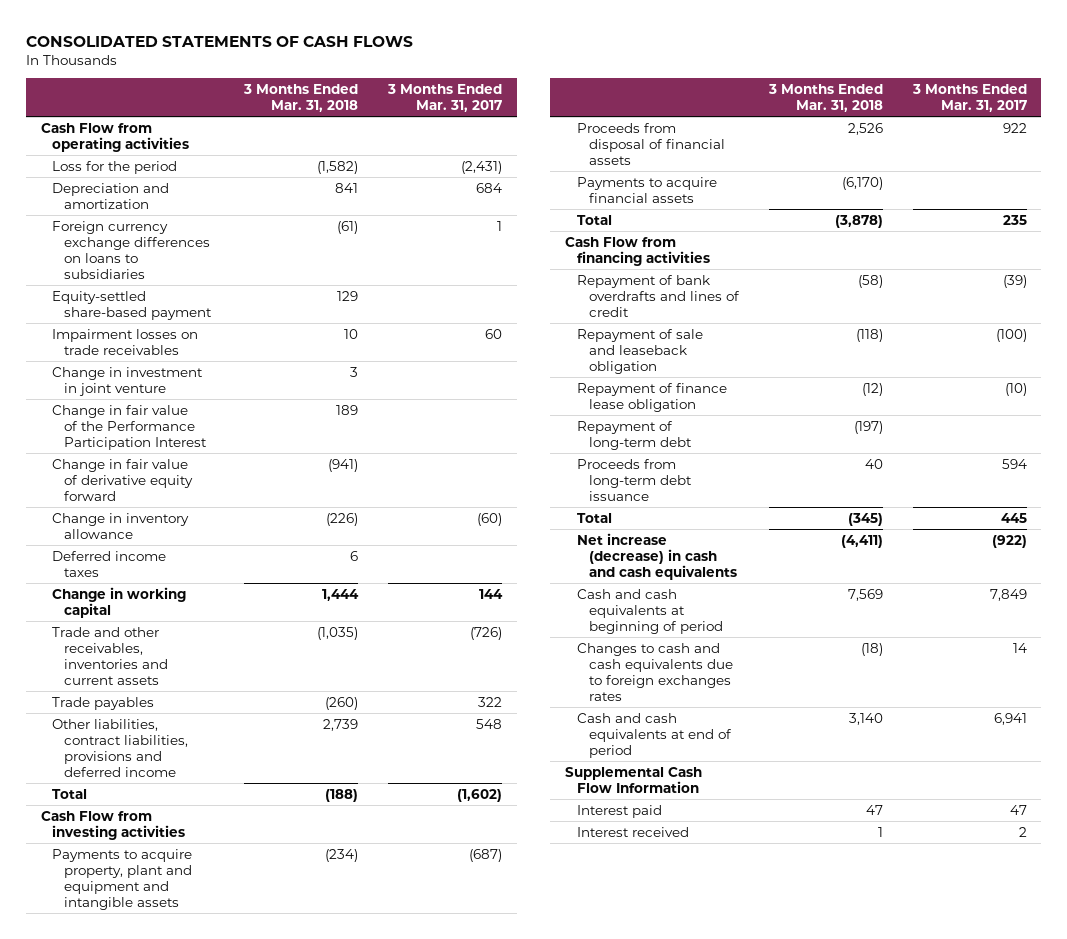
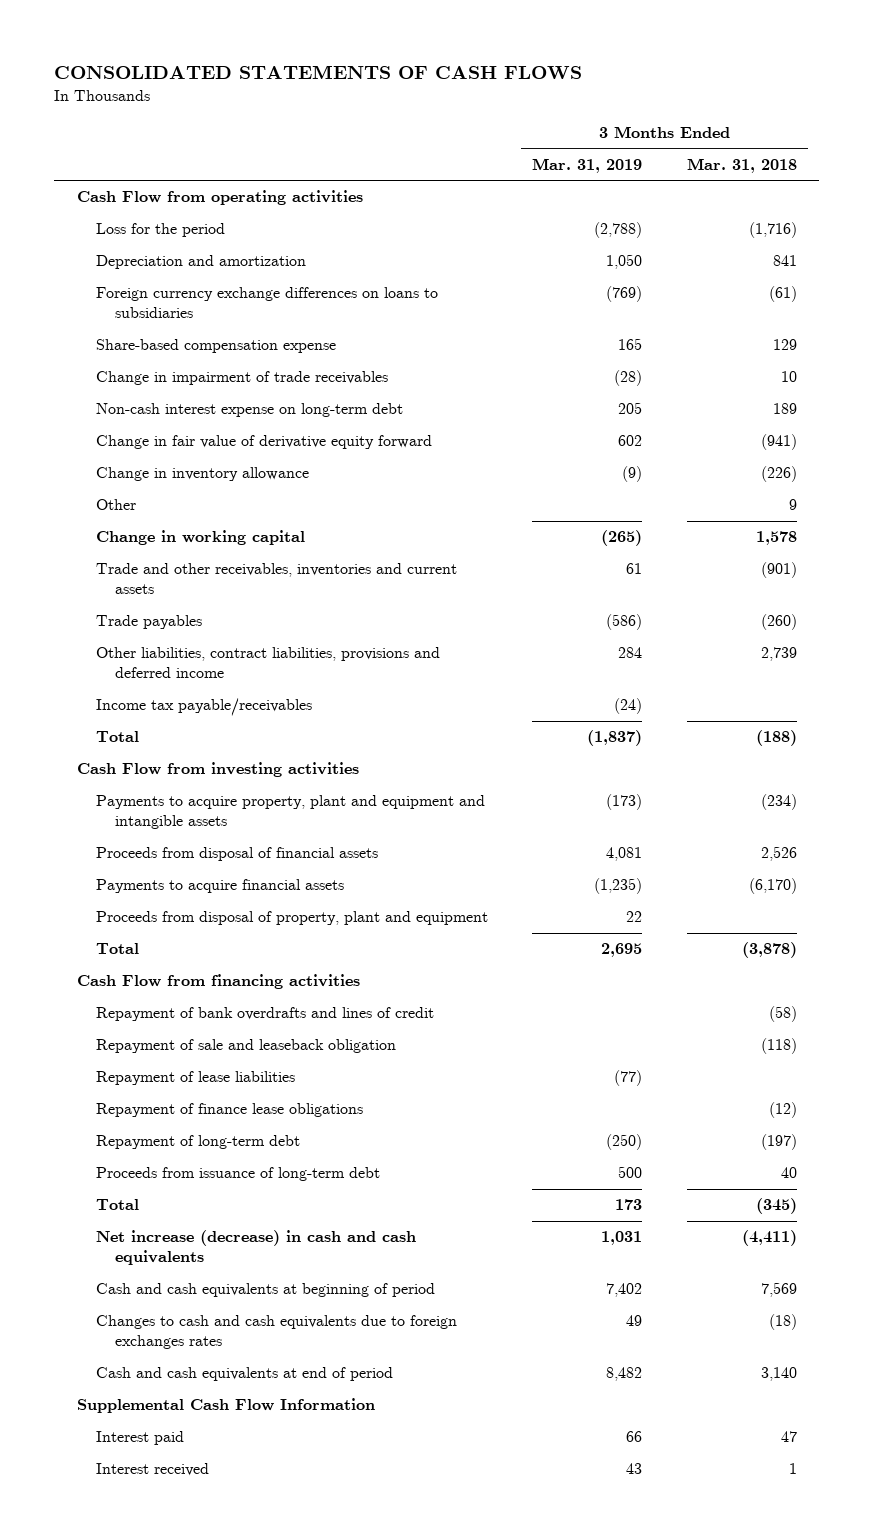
- | 3 Months Ended Mar. 31, 2018 | 3 Months Ended Mar. 31, 2017
+ | 3 Months Ended Mar. 31, 2019 | 3 Months Ended Mar. 31, 2018
- Loss for the period | (1,582) | (2,431)
+ Loss for the period | (2,788) | (1,716)
- Equity-settled share-based payment | 129 |
- Impairment losses on trade receivables | 10 | 60
- Change in investment in joint venture | 3 |
- Change in fair value of the Performance Participation Interest | 189 |
+ Share-based compensation expense | 165 | 129
+ Change in impairment of trade receivables | (28) | 10
+ Non-cash interest expense on long-term debt | 205 | 189
- Deferred income taxes | 6 |
- Change in working capital | 1,444 | 144
- Trade and other receivables, inventories and current assets | (1,035) | (726)
+ Other | | 9
+ Change in working capital | (265) | 1,578
+ Trade and other receivables, inventories and current assets | 61 | (901)
+ Income tax payable/receivables | (24) |
+ Proceeds from disposal of property, plant and equipment | 22 |
- Repayment of finance lease obligation | (12) | (10)
+ Repayment of lease liabilities | (77) |
+ Repayment of finance lease obligations | | (12)
- Proceeds from long-term debt issuance | 40 | 594
+ Proceeds from issuance of long-term debt | 500 | 40

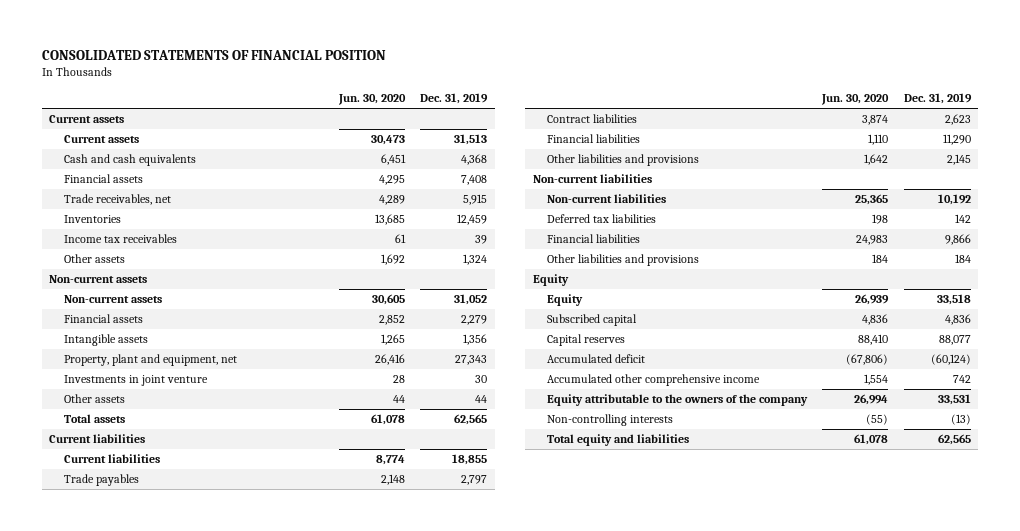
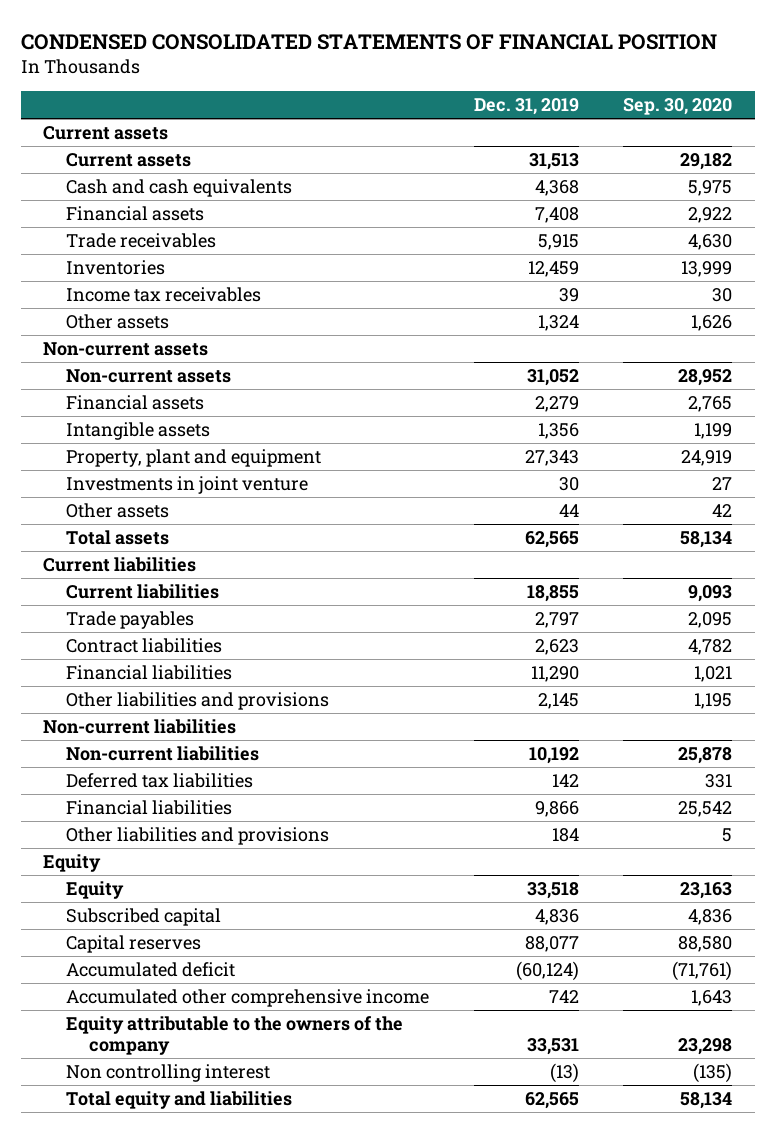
- CONSOLIDATED STATEMENTS OF FINANCIAL POSITION
+ CONDENSED CONSOLIDATED STATEMENTS OF FINANCIAL POSITION
- | Jun. 30, 2020 | Dec. 31, 2019
+ | Dec. 31, 2019 | Sep. 30, 2020
- Trade receivables, net | 4,289 | 5,915
+ Trade receivables | 5,915 | 4,630
- Property, plant and equipment, net | 26,416 | 27,343
+ Property, plant and equipment | 27,343 | 24,919
- Non-controlling interests | (55) | (13)
+ Non controlling interest | (13) | (135)

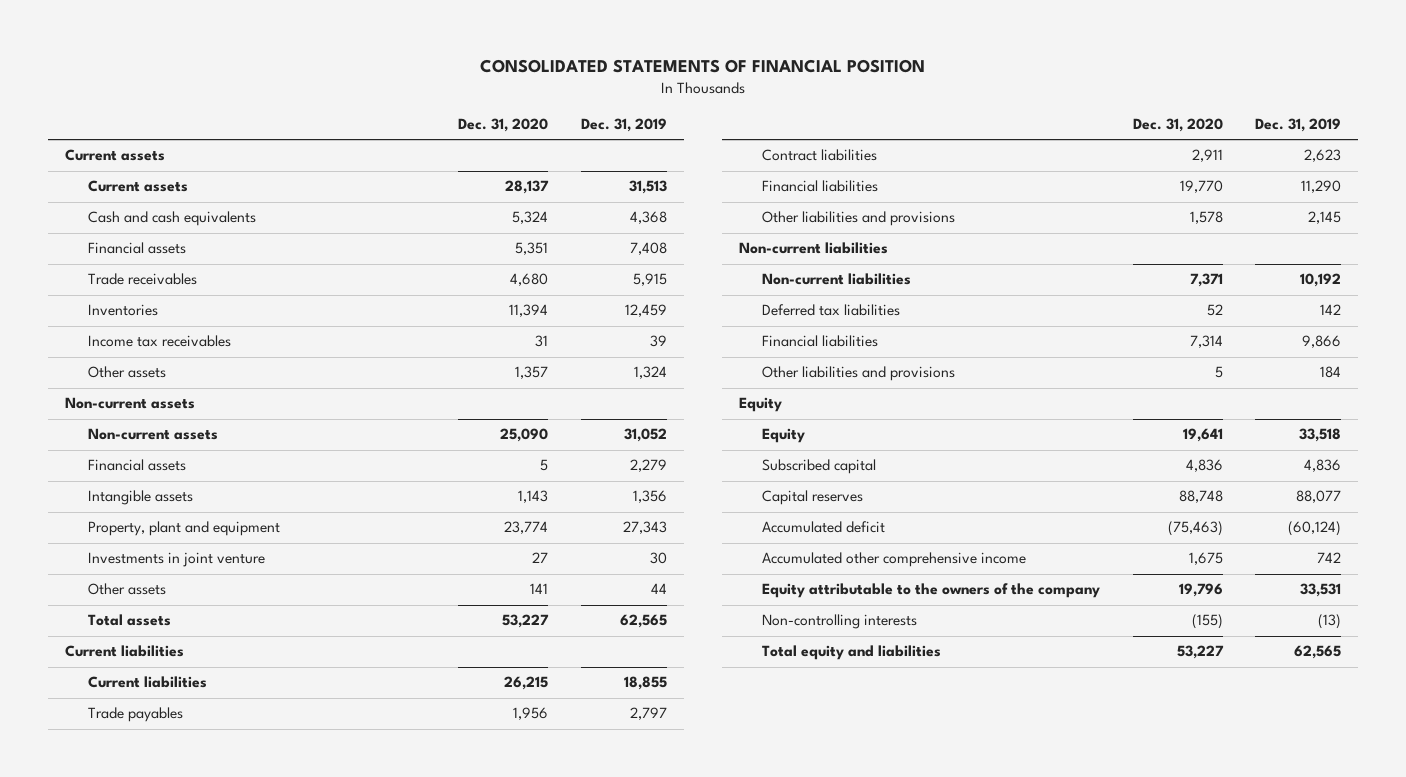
- CONDENSED CONSOLIDATED STATEMENTS OF FINANCIAL POSITION
+ CONSOLIDATED STATEMENTS OF FINANCIAL POSITION
- | Dec. 31, 2019 | Sep. 30, 2020
+ | Dec. 31, 2020 | Dec. 31, 2019
- Non controlling interest | (13) | (135)
+ Non-controlling interests | (155) | (13)

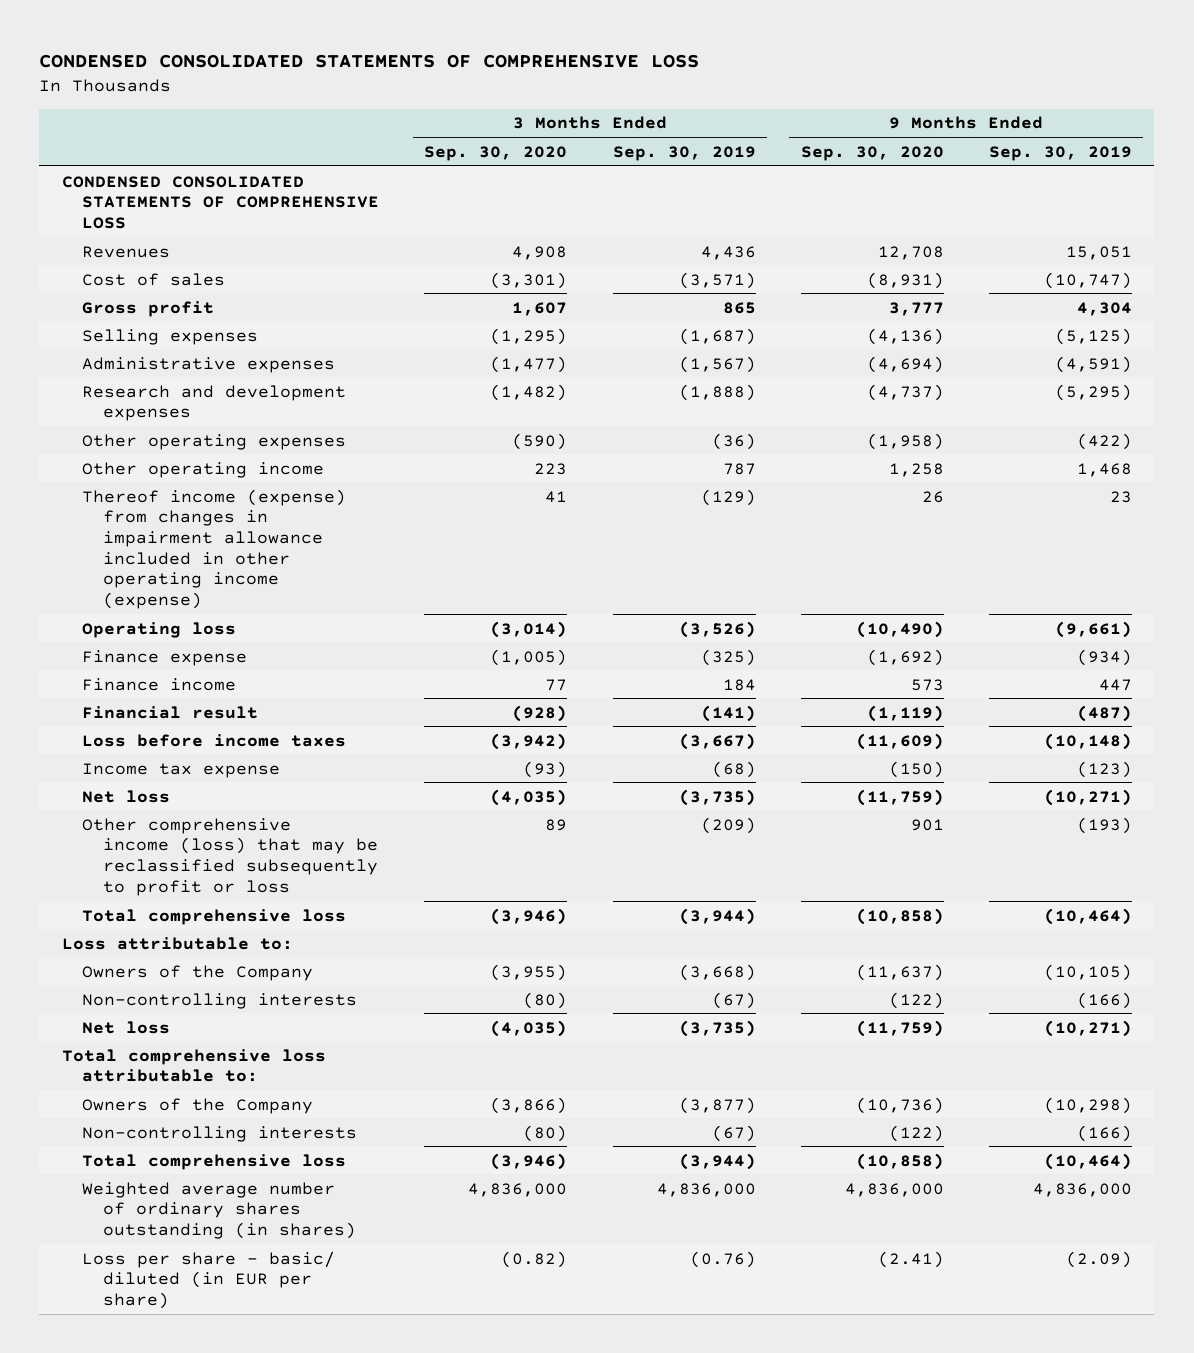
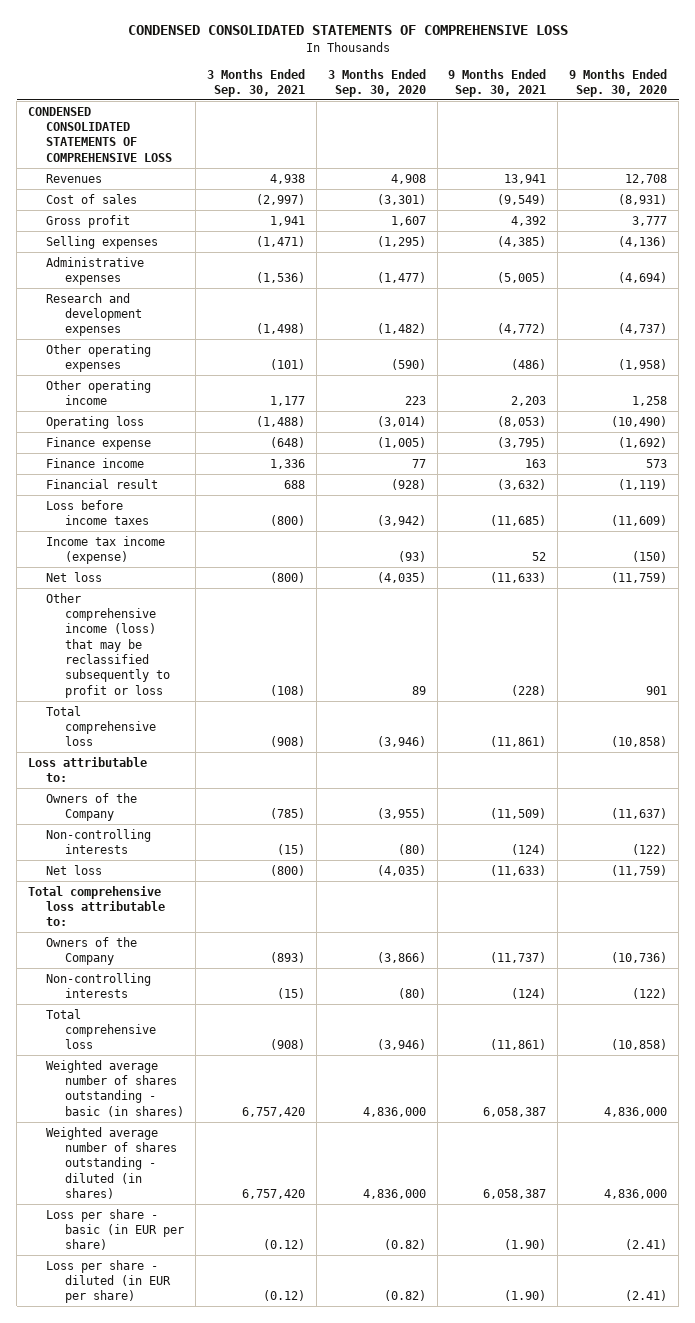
- | 3 Months Ended Sep. 30, 2020 | 3 Months Ended Sep. 30, 2019 | 9 Months Ended Sep. 30, 2020 | 9 Months Ended Sep. 30, 2019
+ | 3 Months Ended Sep. 30, 2021 | 3 Months Ended Sep. 30, 2020 | 9 Months Ended Sep. 30, 2021 | 9 Months Ended Sep. 30, 2020
- Thereof income (expense) from changes in impairment allowance included in other operating income (expense) | 41 | (129) | 26 | 23
- Income tax expense | (93) | (68) | (150) | (123)
+ Income tax income (expense) | | (93) | 52 | (150)
- Weighted average number of ordinary shares outstanding (in shares) | 4,836,000 | 4,836,000 | 4,836,000 | 4,836,000
- Loss per share - basic/ diluted (in EUR per share) | (0.82) | (0.76) | (2.41) | (2.09)
+ Weighted average number of shares outstanding - basic (in shares) | 6,757,420 | 4,836,000 | 6,058,387 | 4,836,000
+ Weighted average number of shares outstanding - diluted (in shares) | 6,757,420 | 4,836,000 | 6,058,387 | 4,836,000
+ Loss per share - basic (in EUR per share) | (0.12) | (0.82) | (1.90) | (2.41)
+ Loss per share - diluted (in EUR per share) | (0.12) | (0.82) | (1.90) | (2.41)

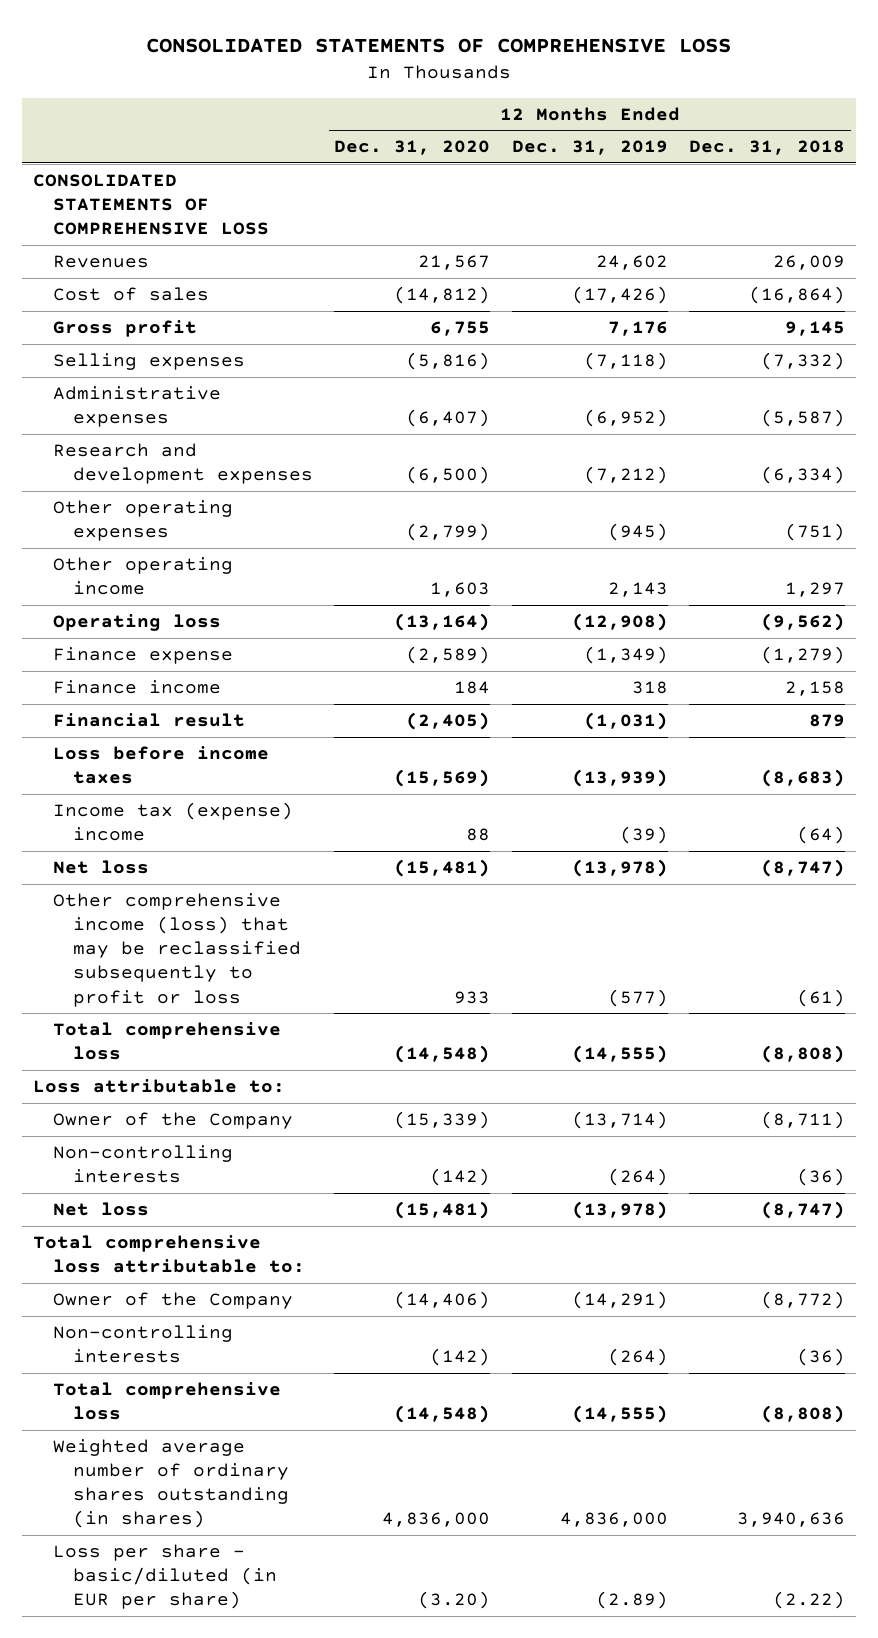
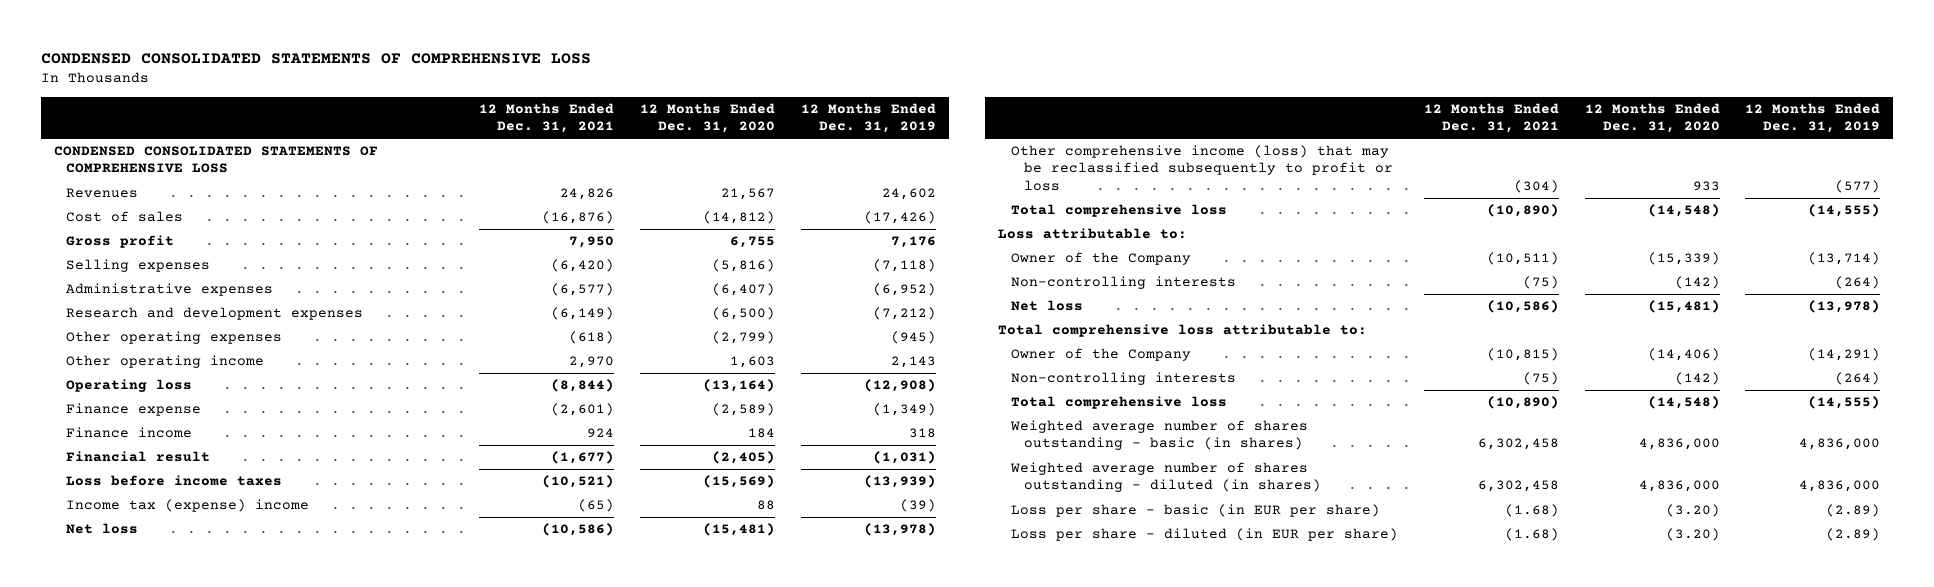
- CONSOLIDATED STATEMENTS OF COMPREHENSIVE LOSS
+ CONDENSED CONSOLIDATED STATEMENTS OF COMPREHENSIVE LOSS
- | 12 Months Ended Dec. 31, 2020 | 12 Months Ended Dec. 31, 2019 | 12 Months Ended Dec. 31, 2018
+ | 12 Months Ended Dec. 31, 2021 | 12 Months Ended Dec. 31, 2020 | 12 Months Ended Dec. 31, 2019
- CONSOLIDATED STATEMENTS OF COMPREHENSIVE LOSS
+ CONDENSED CONSOLIDATED STATEMENTS OF COMPREHENSIVE LOSS
- Weighted average number of ordinary shares outstanding (in shares) | 4,836,000 | 4,836,000 | 3,940,636
- Loss per share - basic/diluted (in EUR per share) | (3.20) | (2.89) | (2.22)
+ Weighted average number of shares outstanding - basic (in shares) | 6,302,458 | 4,836,000 | 4,836,000
+ Weighted average number of shares outstanding - diluted (in shares) | 6,302,458 | 4,836,000 | 4,836,000
+ Loss per share - basic (in EUR per share) | (1.68) | (3.20) | (2.89)
+ Loss per share - diluted (in EUR per share) | (1.68) | (3.20) | (2.89)

